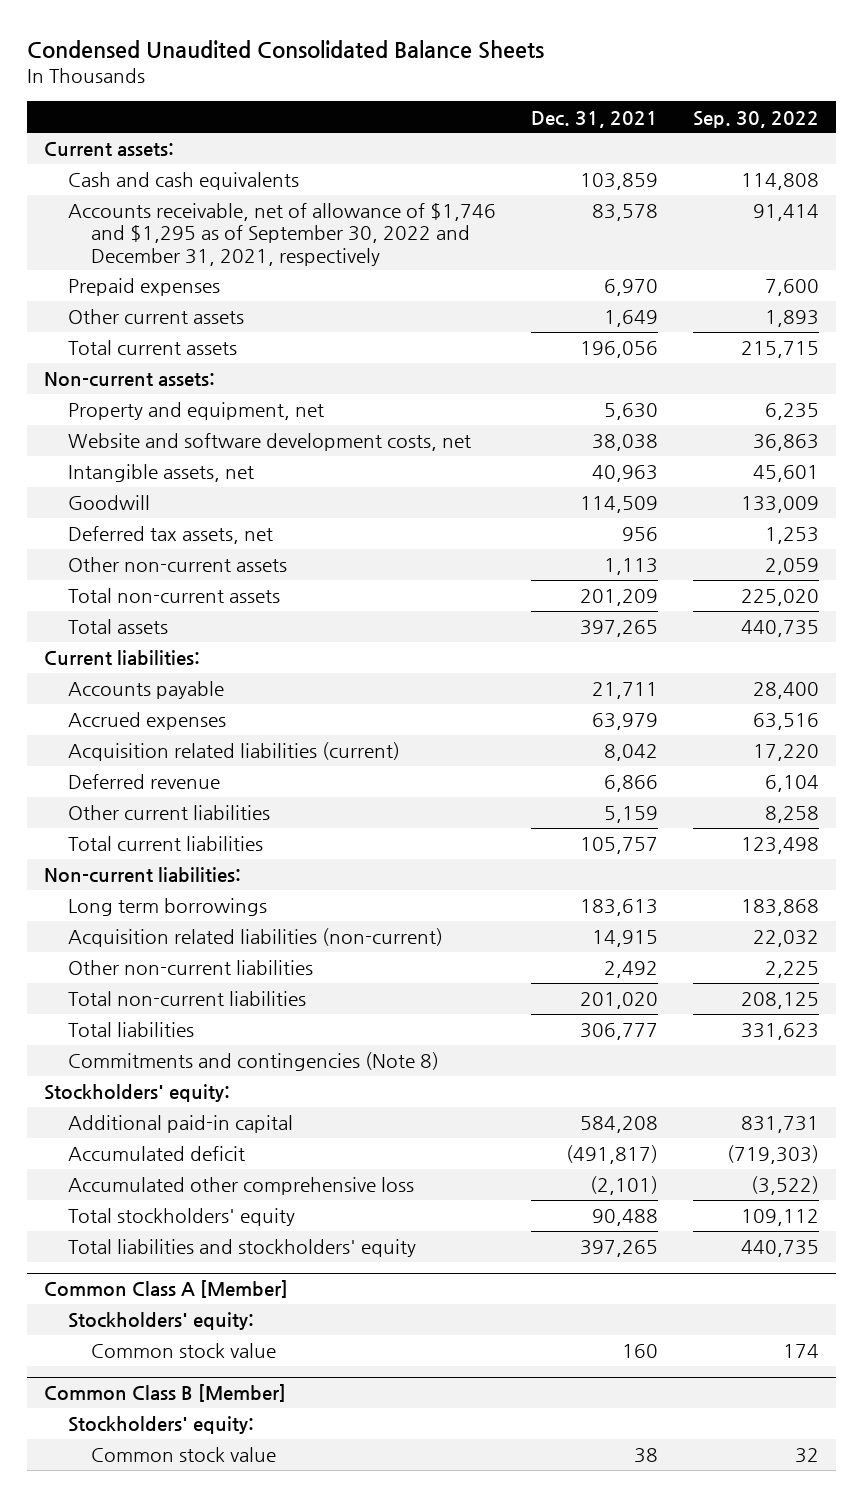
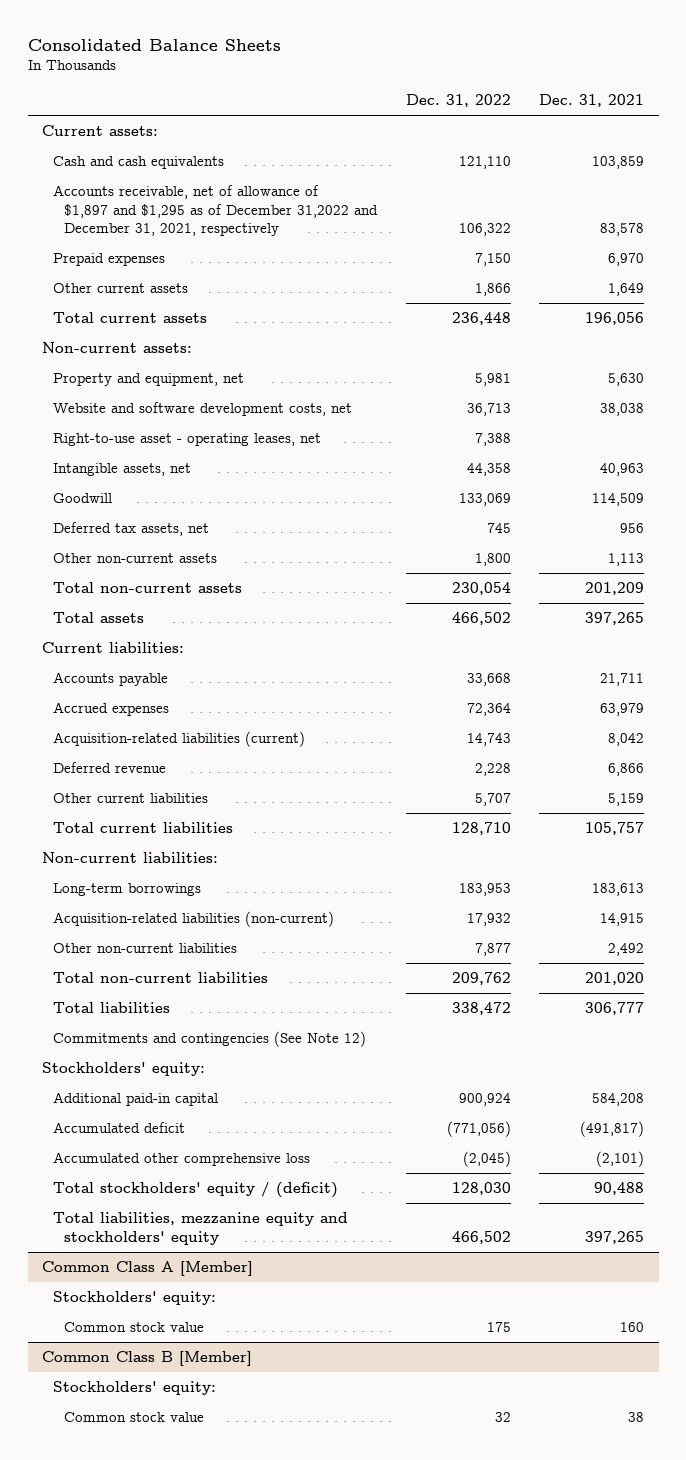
- Condensed Unaudited Consolidated Balance Sheets
+ Consolidated Balance Sheets
- | Dec. 31, 2021 | Sep. 30, 2022
+ | Dec. 31, 2022 | Dec. 31, 2021
- Accounts receivable, net of allowance of $1,746 and $1,295 as of September 30, 2022 and December 31, 2021, respectively | 83,578 | 91,414
+ Accounts receivable, net of allowance of $1,897 and $1,295 as of December 31,2022 and December 31, 2021, respectively | 106,322 | 83,578
+ Right-to-use asset - operating leases, net | 7,388 |
- Acquisition related liabilities (current) | 8,042 | 17,220
+ Acquisition-related liabilities (current) | 14,743 | 8,042
- Long term borrowings | 183,613 | 183,868
- Acquisition related liabilities (non-current) | 14,915 | 22,032
+ Long-term borrowings | 183,953 | 183,613
+ Acquisition-related liabilities (non-current) | 17,932 | 14,915
- Commitments and contingencies (Note 8)
+ Commitments and contingencies (See Note 12)
- Total stockholders' equity | 90,488 | 109,112
- Total liabilities and stockholders' equity | 397,265 | 440,735
+ Total stockholders' equity / (deficit) | 128,030 | 90,488
+ Total liabilities, mezzanine equity and stockholders' equity | 466,502 | 397,265

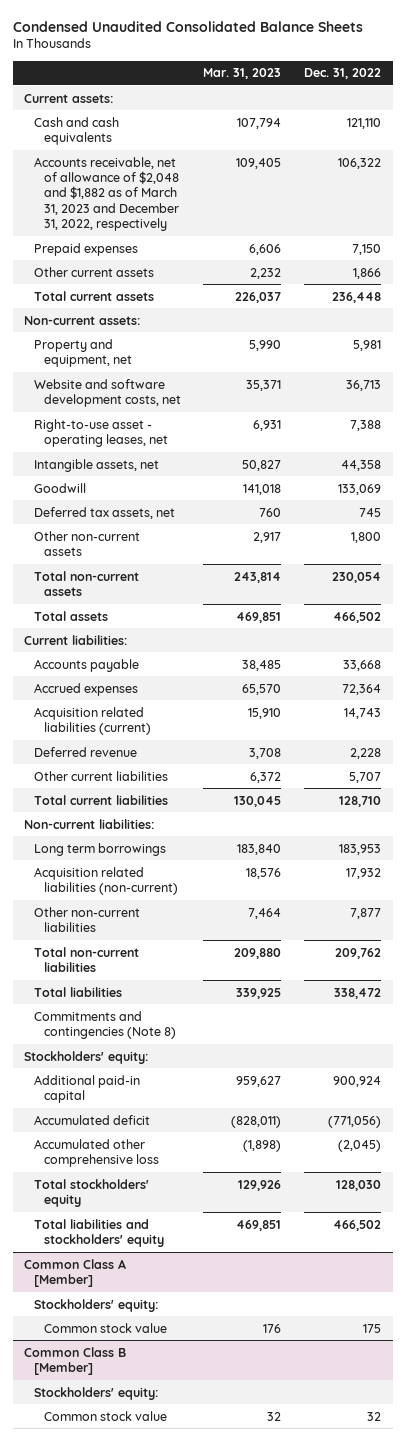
- Consolidated Balance Sheets
+ Condensed Unaudited Consolidated Balance Sheets
- | Dec. 31, 2022 | Dec. 31, 2021
+ | Mar. 31, 2023 | Dec. 31, 2022
- Accounts receivable, net of allowance of $1,897 and $1,295 as of December 31,2022 and December 31, 2021, respectively | 106,322 | 83,578
+ Accounts receivable, net of allowance of $2,048 and $1,882 as of March 31, 2023 and December 31, 2022, respectively | 109,405 | 106,322
- Acquisition-related liabilities (current) | 14,743 | 8,042
+ Acquisition related liabilities (current) | 15,910 | 14,743
- Long-term borrowings | 183,953 | 183,613
- Acquisition-related liabilities (non-current) | 17,932 | 14,915
+ Long term borrowings | 183,840 | 183,953
+ Acquisition related liabilities (non-current) | 18,576 | 17,932
- Commitments and contingencies (See Note 12)
+ Commitments and contingencies (Note 8)
- Total stockholders' equity / (deficit) | 128,030 | 90,488
- Total liabilities, mezzanine equity and stockholders' equity | 466,502 | 397,265
+ Total stockholders' equity | 129,926 | 128,030
+ Total liabilities and stockholders' equity | 469,851 | 466,502

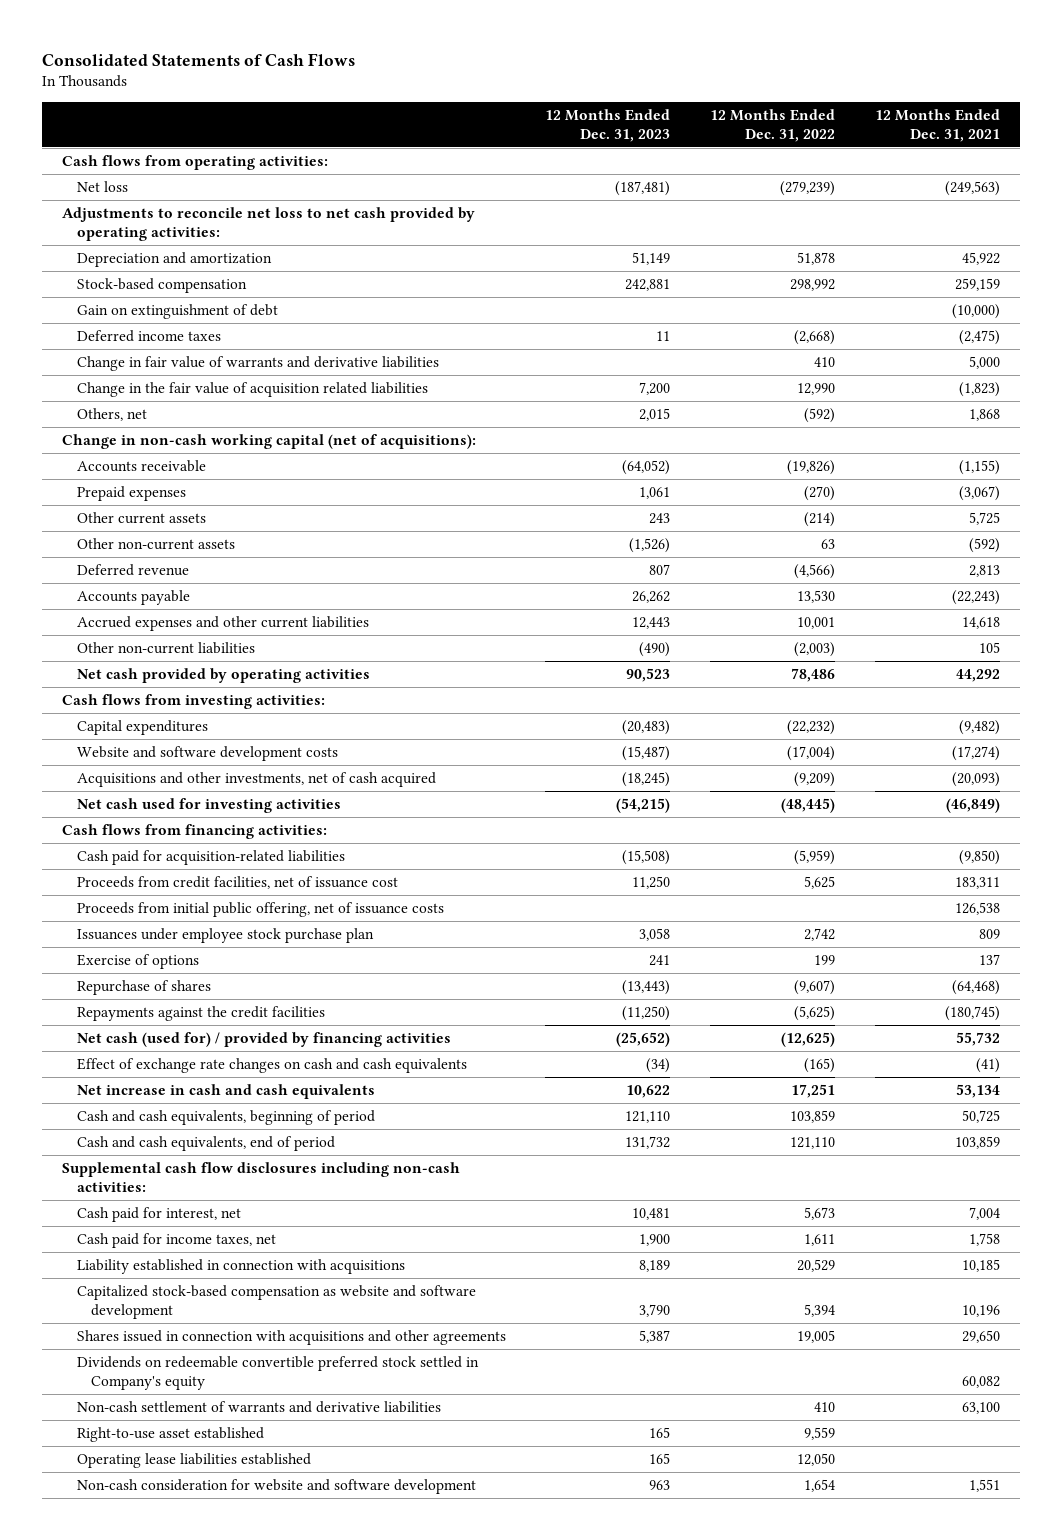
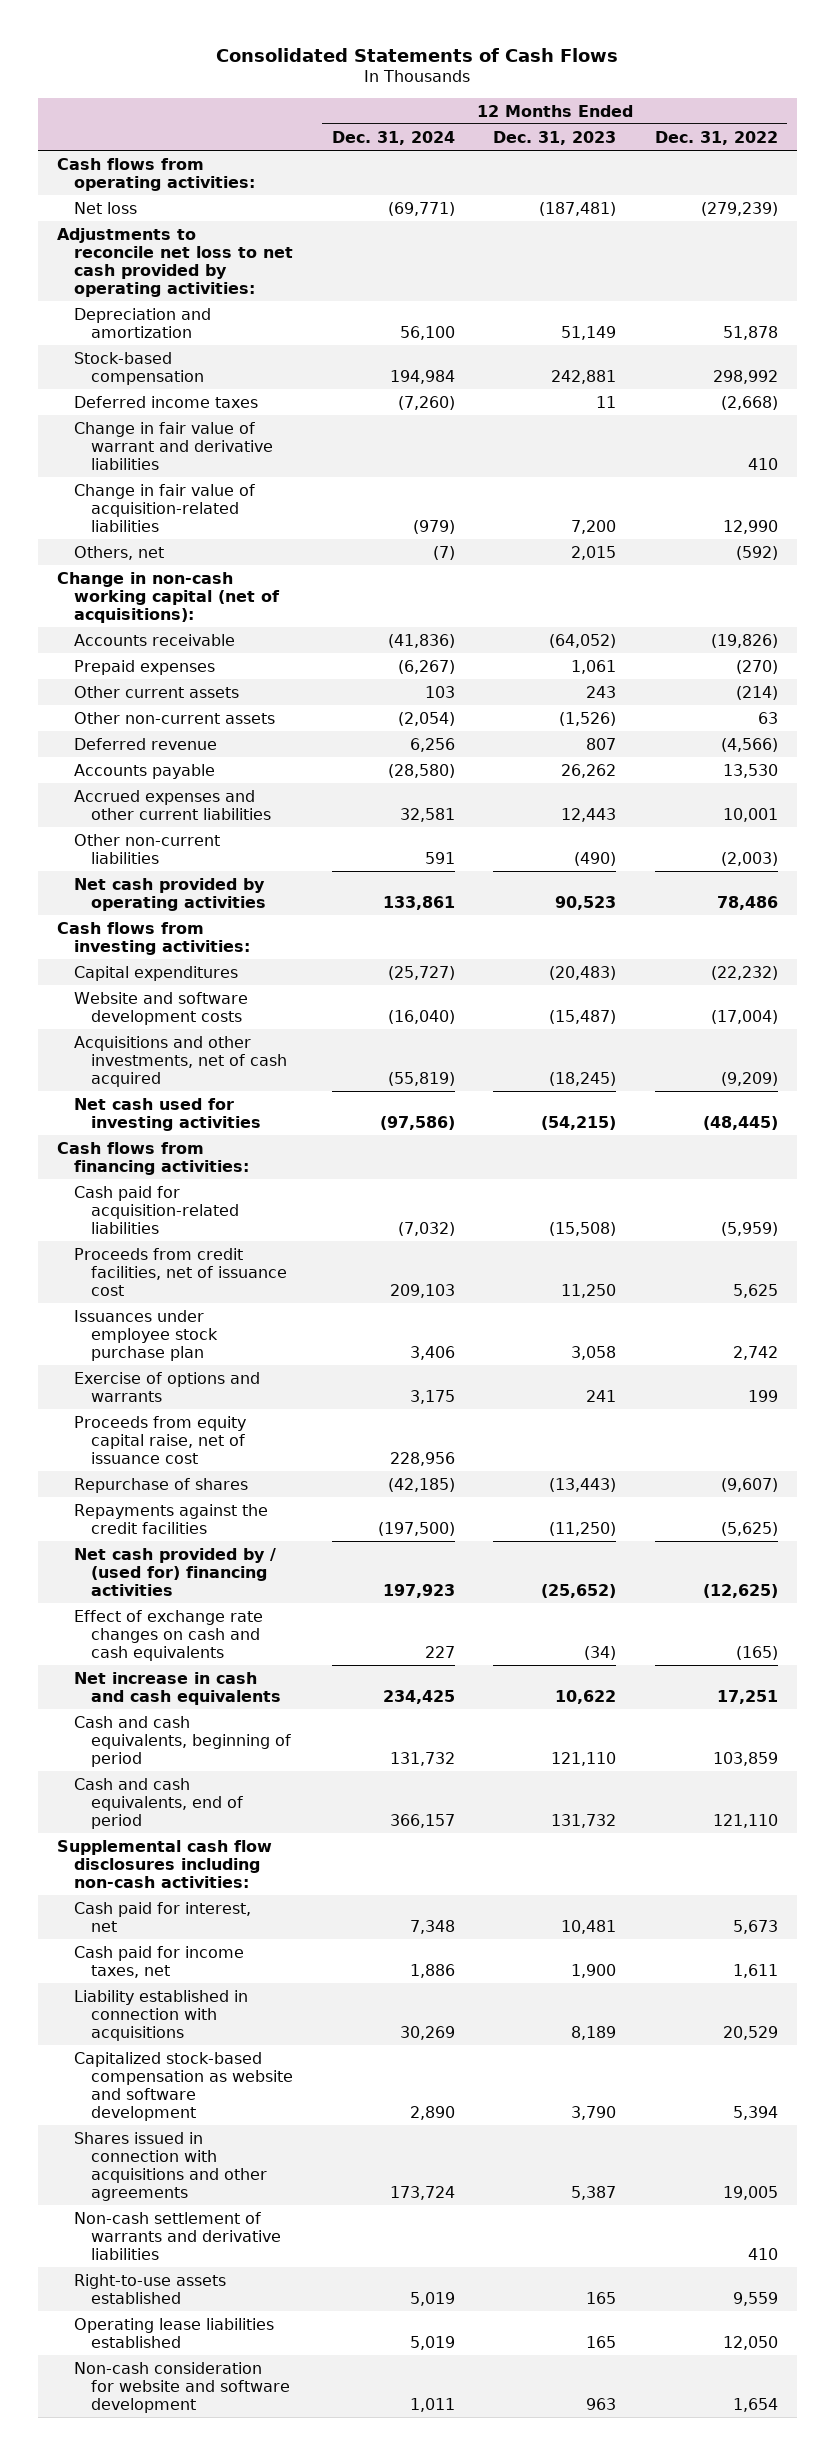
- | 12 Months Ended Dec. 31, 2023 | 12 Months Ended Dec. 31, 2022 | 12 Months Ended Dec. 31, 2021
+ | 12 Months Ended Dec. 31, 2024 | 12 Months Ended Dec. 31, 2023 | 12 Months Ended Dec. 31, 2022
- Gain on extinguishment of debt | | | (10,000)
- Change in fair value of warrants and derivative liabilities | | 410 | 5,000
- Change in the fair value of acquisition related liabilities | 7,200 | 12,990 | (1,823)
+ Change in fair value of warrant and derivative liabilities | | | 410
+ Change in fair value of acquisition-related liabilities | (979) | 7,200 | 12,990
- Proceeds from initial public offering, net of issuance costs | | | 126,538
- Exercise of options | 241 | 199 | 137
+ Exercise of options and warrants | 3,175 | 241 | 199
+ Proceeds from equity capital raise, net of issuance cost | 228,956 | |
- Net cash (used for) / provided by financing activities | (25,652) | (12,625) | 55,732
+ Net cash provided by / (used for) financing activities | 197,923 | (25,652) | (12,625)
- Dividends on redeemable convertible preferred stock settled in Company's equity | | | 60,082
- Right-to-use asset established | 165 | 9,559 |
+ Right-to-use assets established | 5,019 | 165 | 9,559

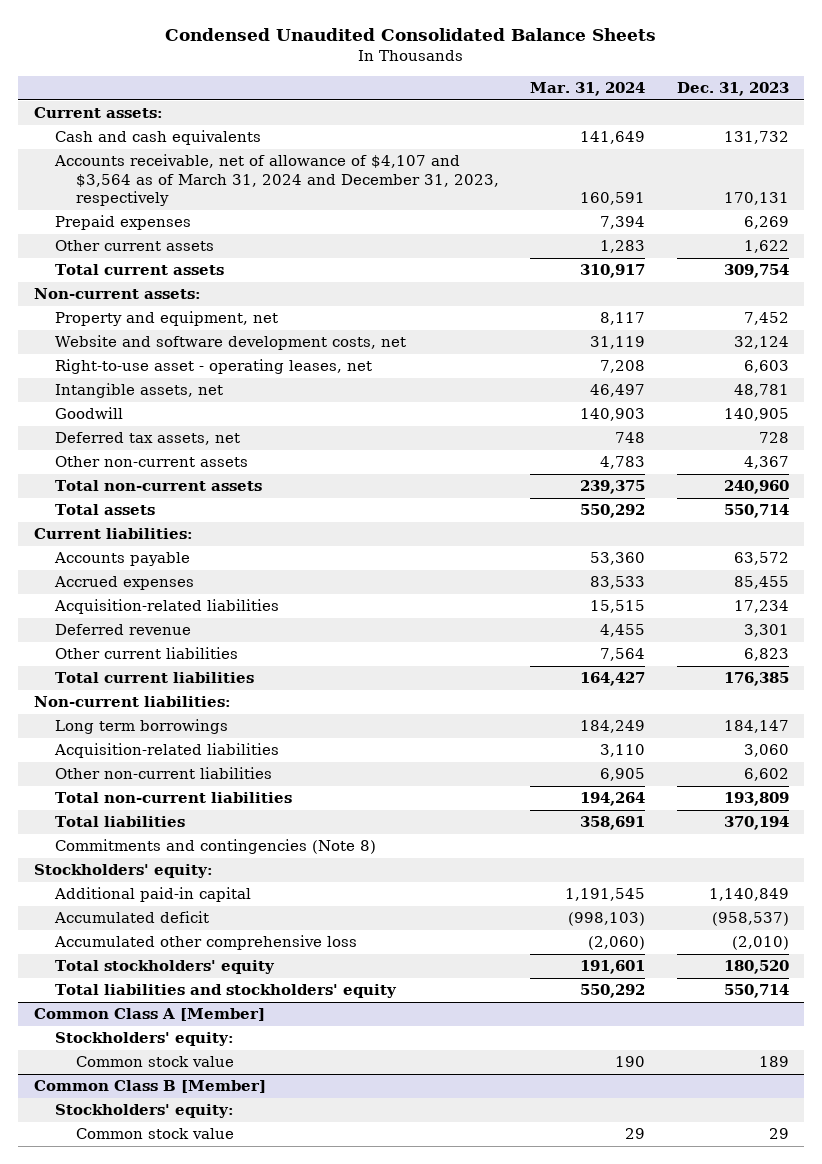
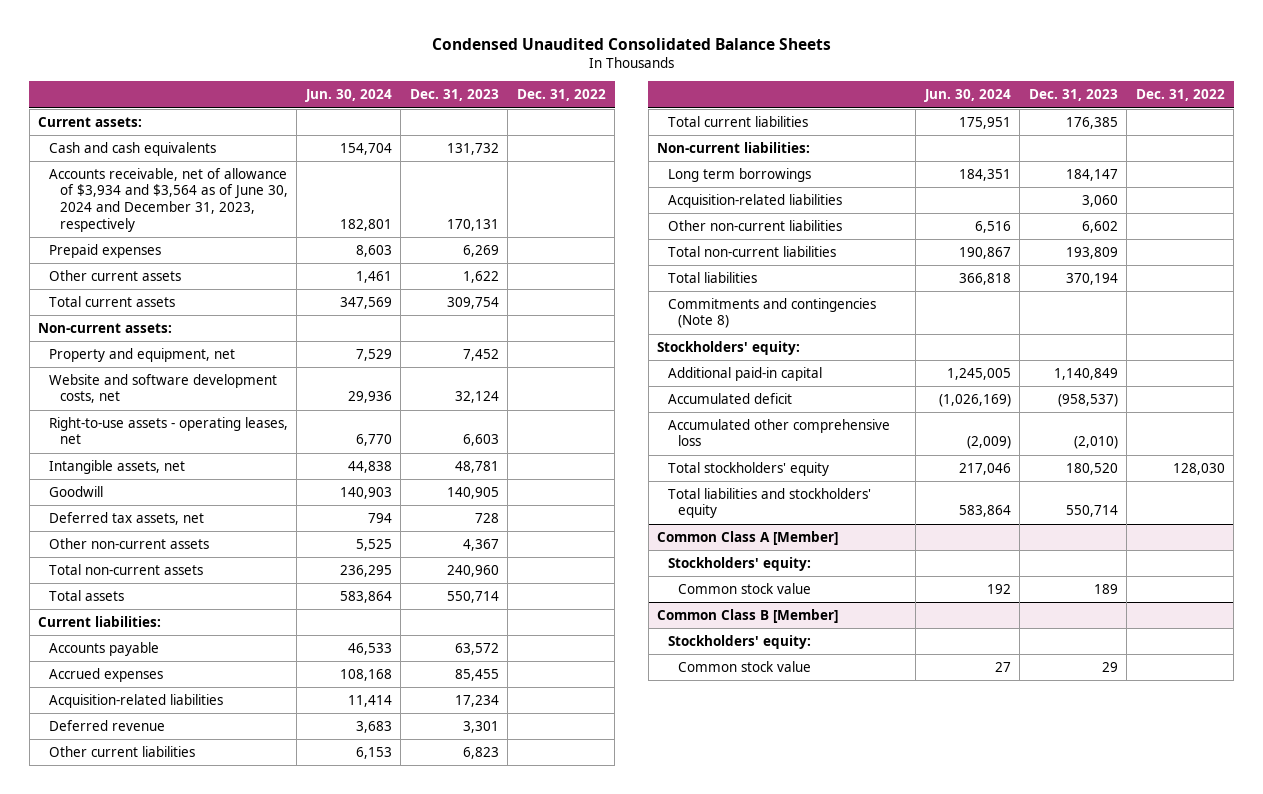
- | Mar. 31, 2024 | Dec. 31, 2023
+ | Jun. 30, 2024 | Dec. 31, 2023 | Dec. 31, 2022
- Accounts receivable, net of allowance of $4,107 and $3,564 as of March 31, 2024 and December 31, 2023, respectively | 160,591 | 170,131
+ Accounts receivable, net of allowance of $3,934 and $3,564 as of June 30, 2024 and December 31, 2023, respectively | 182,801 | 170,131 |
- Right-to-use asset - operating leases, net | 7,208 | 6,603
+ Right-to-use assets - operating leases, net | 6,770 | 6,603 |

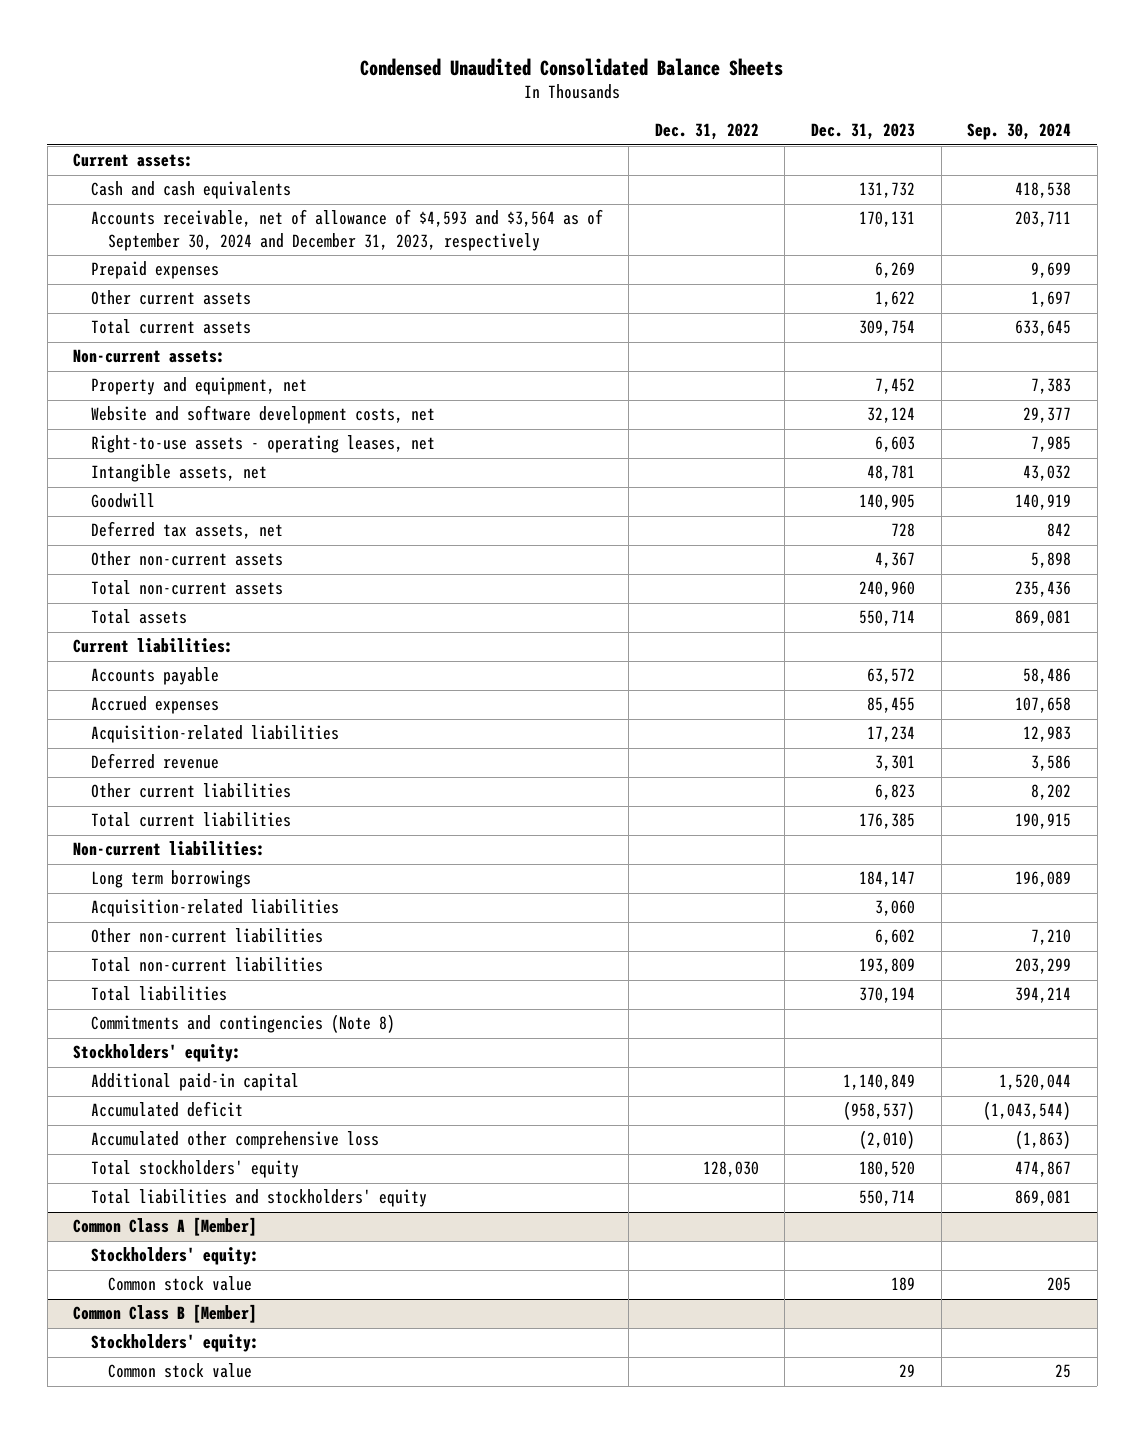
- | Jun. 30, 2024 | Dec. 31, 2023 | Dec. 31, 2022
+ | Dec. 31, 2022 | Dec. 31, 2023 | Sep. 30, 2024
- Accounts receivable, net of allowance of $3,934 and $3,564 as of June 30, 2024 and December 31, 2023, respectively | 182,801 | 170,131 |
+ Accounts receivable, net of allowance of $4,593 and $3,564 as of September 30, 2024 and December 31, 2023, respectively | | 170,131 | 203,711

